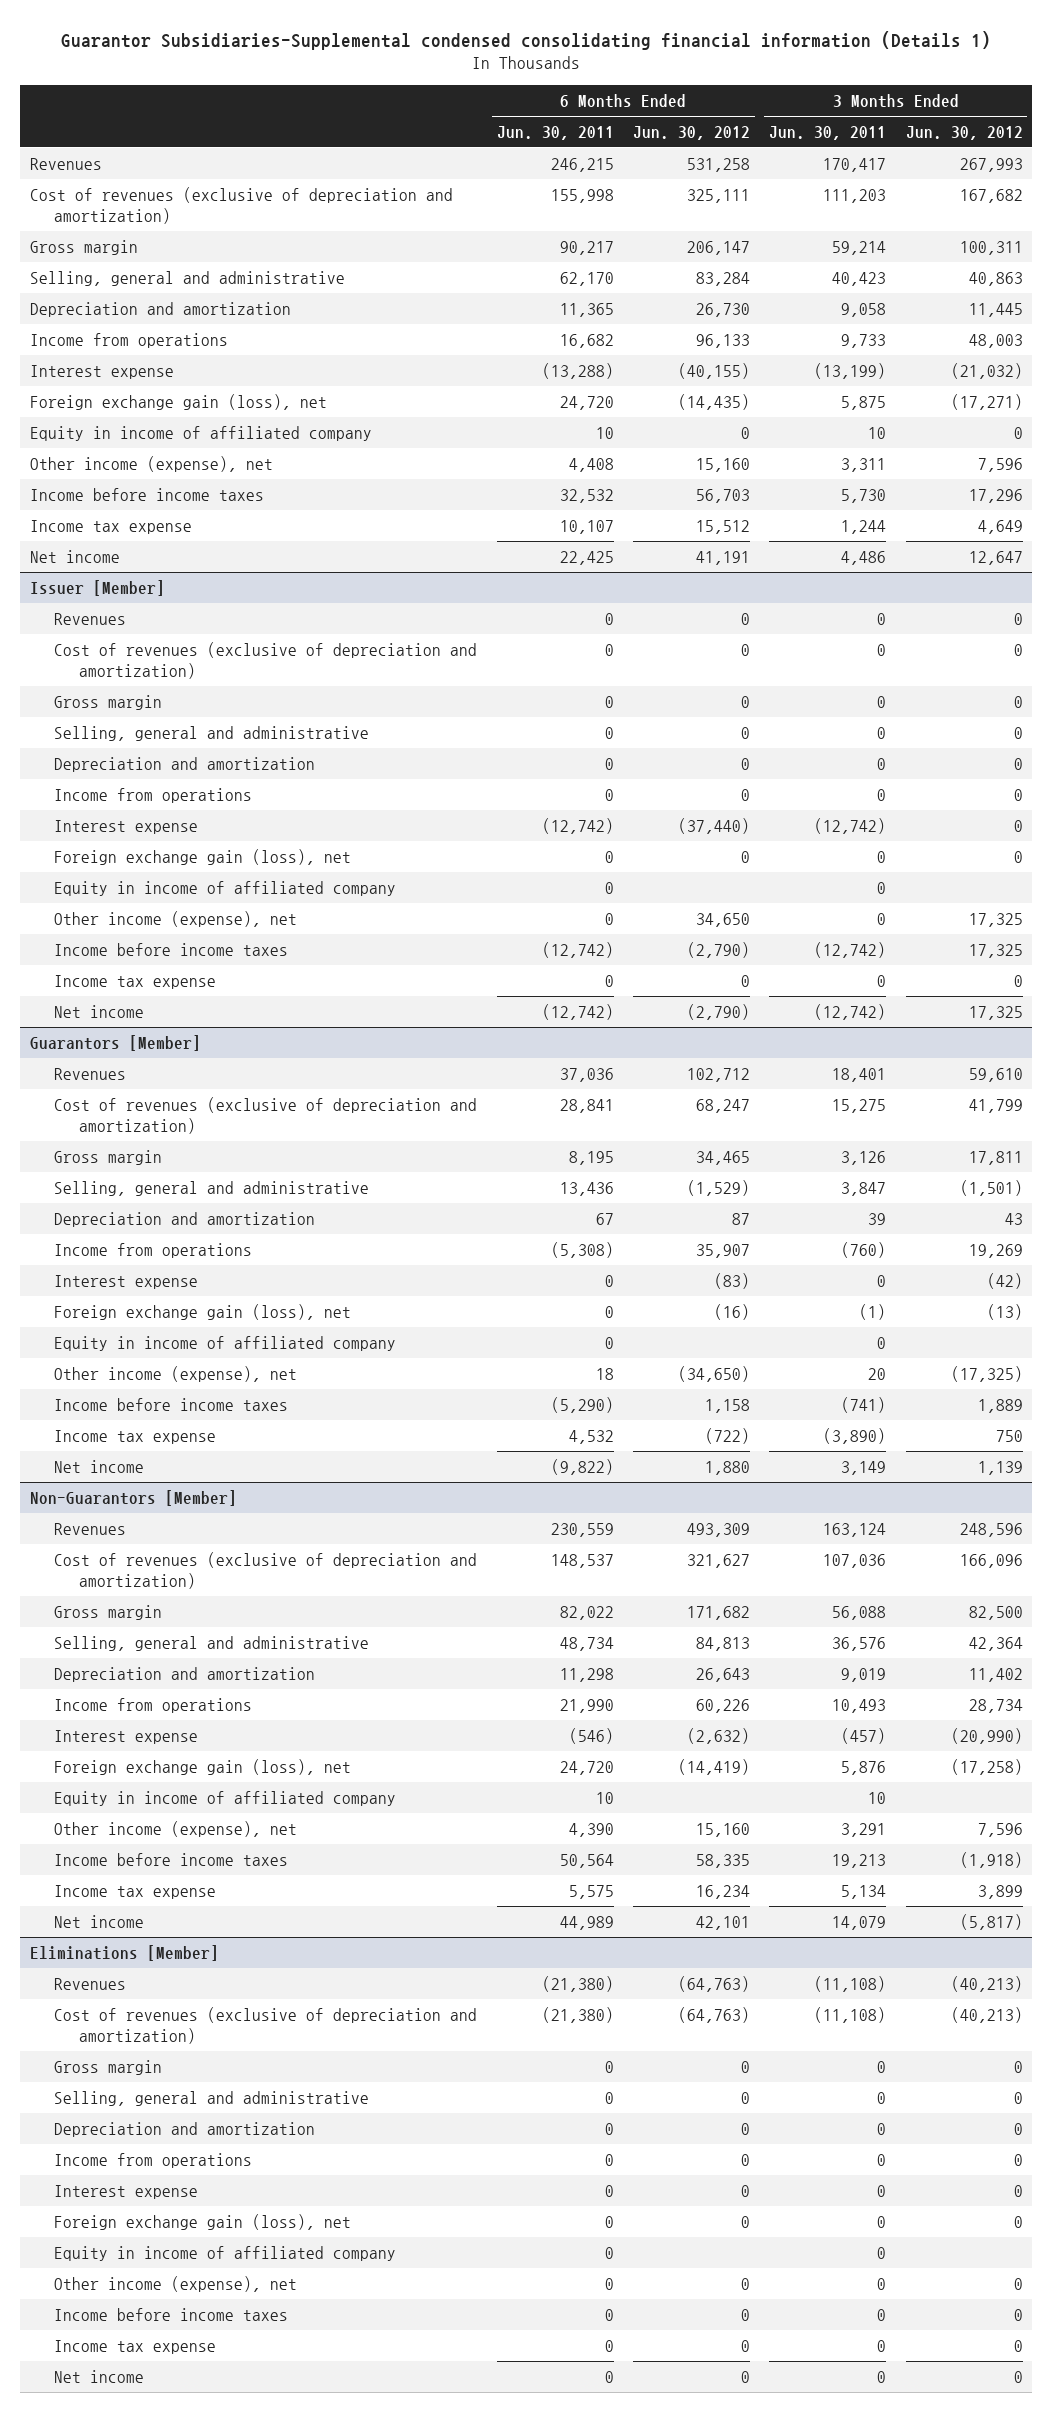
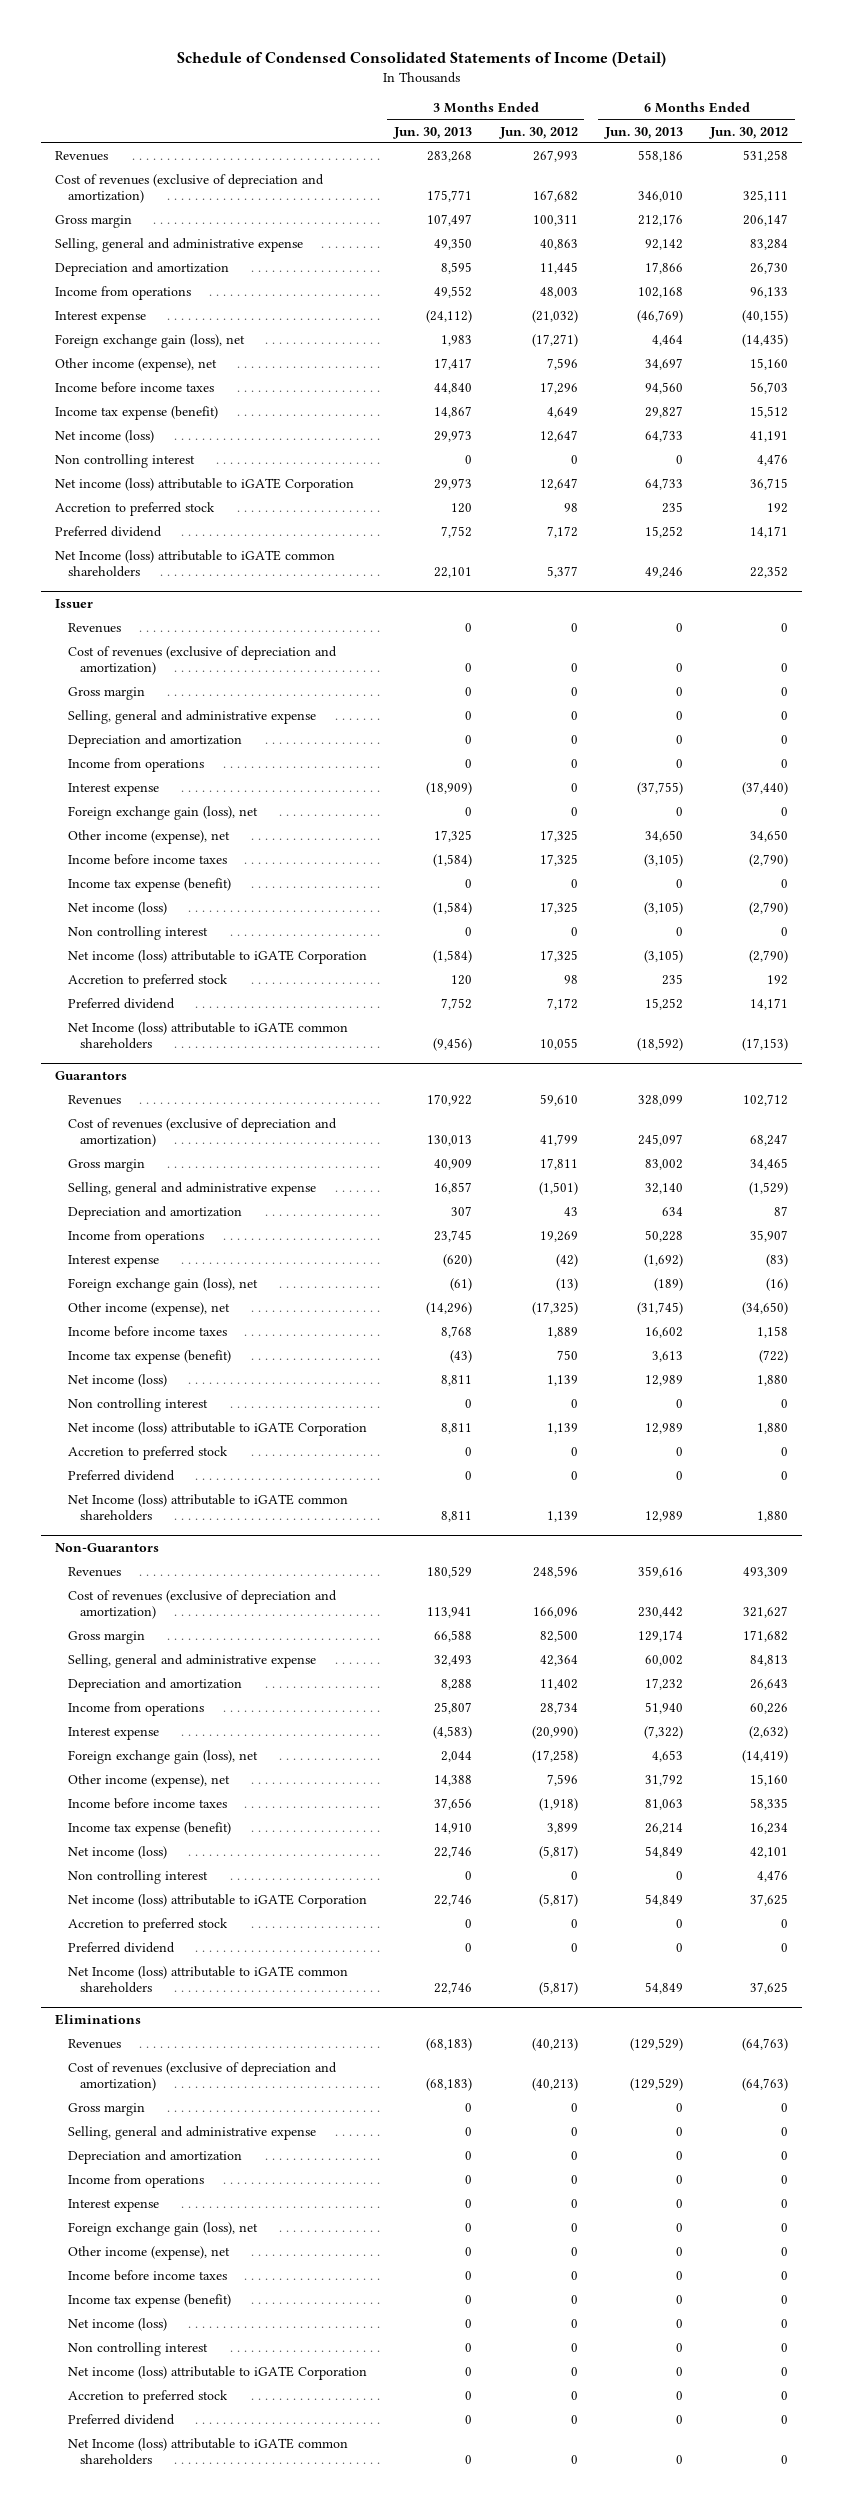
- Guarantor Subsidiaries-Supplemental condensed consolidating financial information (Details 1)
+ Schedule of Condensed Consolidated Statements of Income (Detail)
- | 6 Months Ended Jun. 30, 2011 | 6 Months Ended Jun. 30, 2012 | 3 Months Ended Jun. 30, 2011 | 3 Months Ended Jun. 30, 2012
+ | 3 Months Ended Jun. 30, 2013 | 3 Months Ended Jun. 30, 2012 | 6 Months Ended Jun. 30, 2013 | 6 Months Ended Jun. 30, 2012
- Selling, general and administrative | 62,170 | 83,284 | 40,423 | 40,863
+ Selling, general and administrative expense | 49,350 | 40,863 | 92,142 | 83,284
- Equity in income of affiliated company | 10 | 0 | 10 | 0
- Income tax expense | 10,107 | 15,512 | 1,244 | 4,649
- Net income | 22,425 | 41,191 | 4,486 | 12,647
- Issuer [Member]
+ Income tax expense (benefit) | 14,867 | 4,649 | 29,827 | 15,512
+ Net income (loss) | 29,973 | 12,647 | 64,733 | 41,191
+ Non controlling interest | 0 | 0 | 0 | 4,476
+ Net income (loss) attributable to iGATE Corporation | 29,973 | 12,647 | 64,733 | 36,715
+ Accretion to preferred stock | 120 | 98 | 235 | 192
+ Preferred dividend | 7,752 | 7,172 | 15,252 | 14,171
+ Net Income (loss) attributable to iGATE common shareholders | 22,101 | 5,377 | 49,246 | 22,352
+ Issuer
- Selling, general and administrative | 0 | 0 | 0 | 0
+ Selling, general and administrative expense | 0 | 0 | 0 | 0
- Equity in income of affiliated company | 0 | | 0 |
- Income tax expense | 0 | 0 | 0 | 0
- Net income | (12,742) | (2,790) | (12,742) | 17,325
- Guarantors [Member]
+ Income tax expense (benefit) | 0 | 0 | 0 | 0
+ Net income (loss) | (1,584) | 17,325 | (3,105) | (2,790)
+ Non controlling interest | 0 | 0 | 0 | 0
+ Net income (loss) attributable to iGATE Corporation | (1,584) | 17,325 | (3,105) | (2,790)
+ Accretion to preferred stock | 120 | 98 | 235 | 192
+ Preferred dividend | 7,752 | 7,172 | 15,252 | 14,171
+ Net Income (loss) attributable to iGATE common shareholders | (9,456) | 10,055 | (18,592) | (17,153)
+ Guarantors
- Selling, general and administrative | 13,436 | (1,529) | 3,847 | (1,501)
+ Selling, general and administrative expense | 16,857 | (1,501) | 32,140 | (1,529)
- Equity in income of affiliated company | 0 | | 0 |
- Income tax expense | 4,532 | (722) | (3,890) | 750
- Net income | (9,822) | 1,880 | 3,149 | 1,139
- Non-Guarantors [Member]
+ Income tax expense (benefit) | (43) | 750 | 3,613 | (722)
+ Net income (loss) | 8,811 | 1,139 | 12,989 | 1,880
+ Non controlling interest | 0 | 0 | 0 | 0
+ Net income (loss) attributable to iGATE Corporation | 8,811 | 1,139 | 12,989 | 1,880
+ Accretion to preferred stock | 0 | 0 | 0 | 0
+ Preferred dividend | 0 | 0 | 0 | 0
+ Net Income (loss) attributable to iGATE common shareholders | 8,811 | 1,139 | 12,989 | 1,880
+ Non-Guarantors
- Selling, general and administrative | 48,734 | 84,813 | 36,576 | 42,364
+ Selling, general and administrative expense | 32,493 | 42,364 | 60,002 | 84,813
- Equity in income of affiliated company | 10 | | 10 |
- Income tax expense | 5,575 | 16,234 | 5,134 | 3,899
- Net income | 44,989 | 42,101 | 14,079 | (5,817)
- Eliminations [Member]
+ Income tax expense (benefit) | 14,910 | 3,899 | 26,214 | 16,234
+ Net income (loss) | 22,746 | (5,817) | 54,849 | 42,101
+ Non controlling interest | 0 | 0 | 0 | 4,476
+ Net income (loss) attributable to iGATE Corporation | 22,746 | (5,817) | 54,849 | 37,625
+ Accretion to preferred stock | 0 | 0 | 0 | 0
+ Preferred dividend | 0 | 0 | 0 | 0
+ Net Income (loss) attributable to iGATE common shareholders | 22,746 | (5,817) | 54,849 | 37,625
+ Eliminations
- Selling, general and administrative | 0 | 0 | 0 | 0
+ Selling, general and administrative expense | 0 | 0 | 0 | 0
- Equity in income of affiliated company | 0 | | 0 |
- Income tax expense | 0 | 0 | 0 | 0
- Net income | 0 | 0 | 0 | 0
+ Income tax expense (benefit) | 0 | 0 | 0 | 0
+ Net income (loss) | 0 | 0 | 0 | 0
+ Non controlling interest | 0 | 0 | 0 | 0
+ Net income (loss) attributable to iGATE Corporation | 0 | 0 | 0 | 0
+ Accretion to preferred stock | 0 | 0 | 0 | 0
+ Preferred dividend | 0 | 0 | 0 | 0
+ Net Income (loss) attributable to iGATE common shareholders | 0 | 0 | 0 | 0

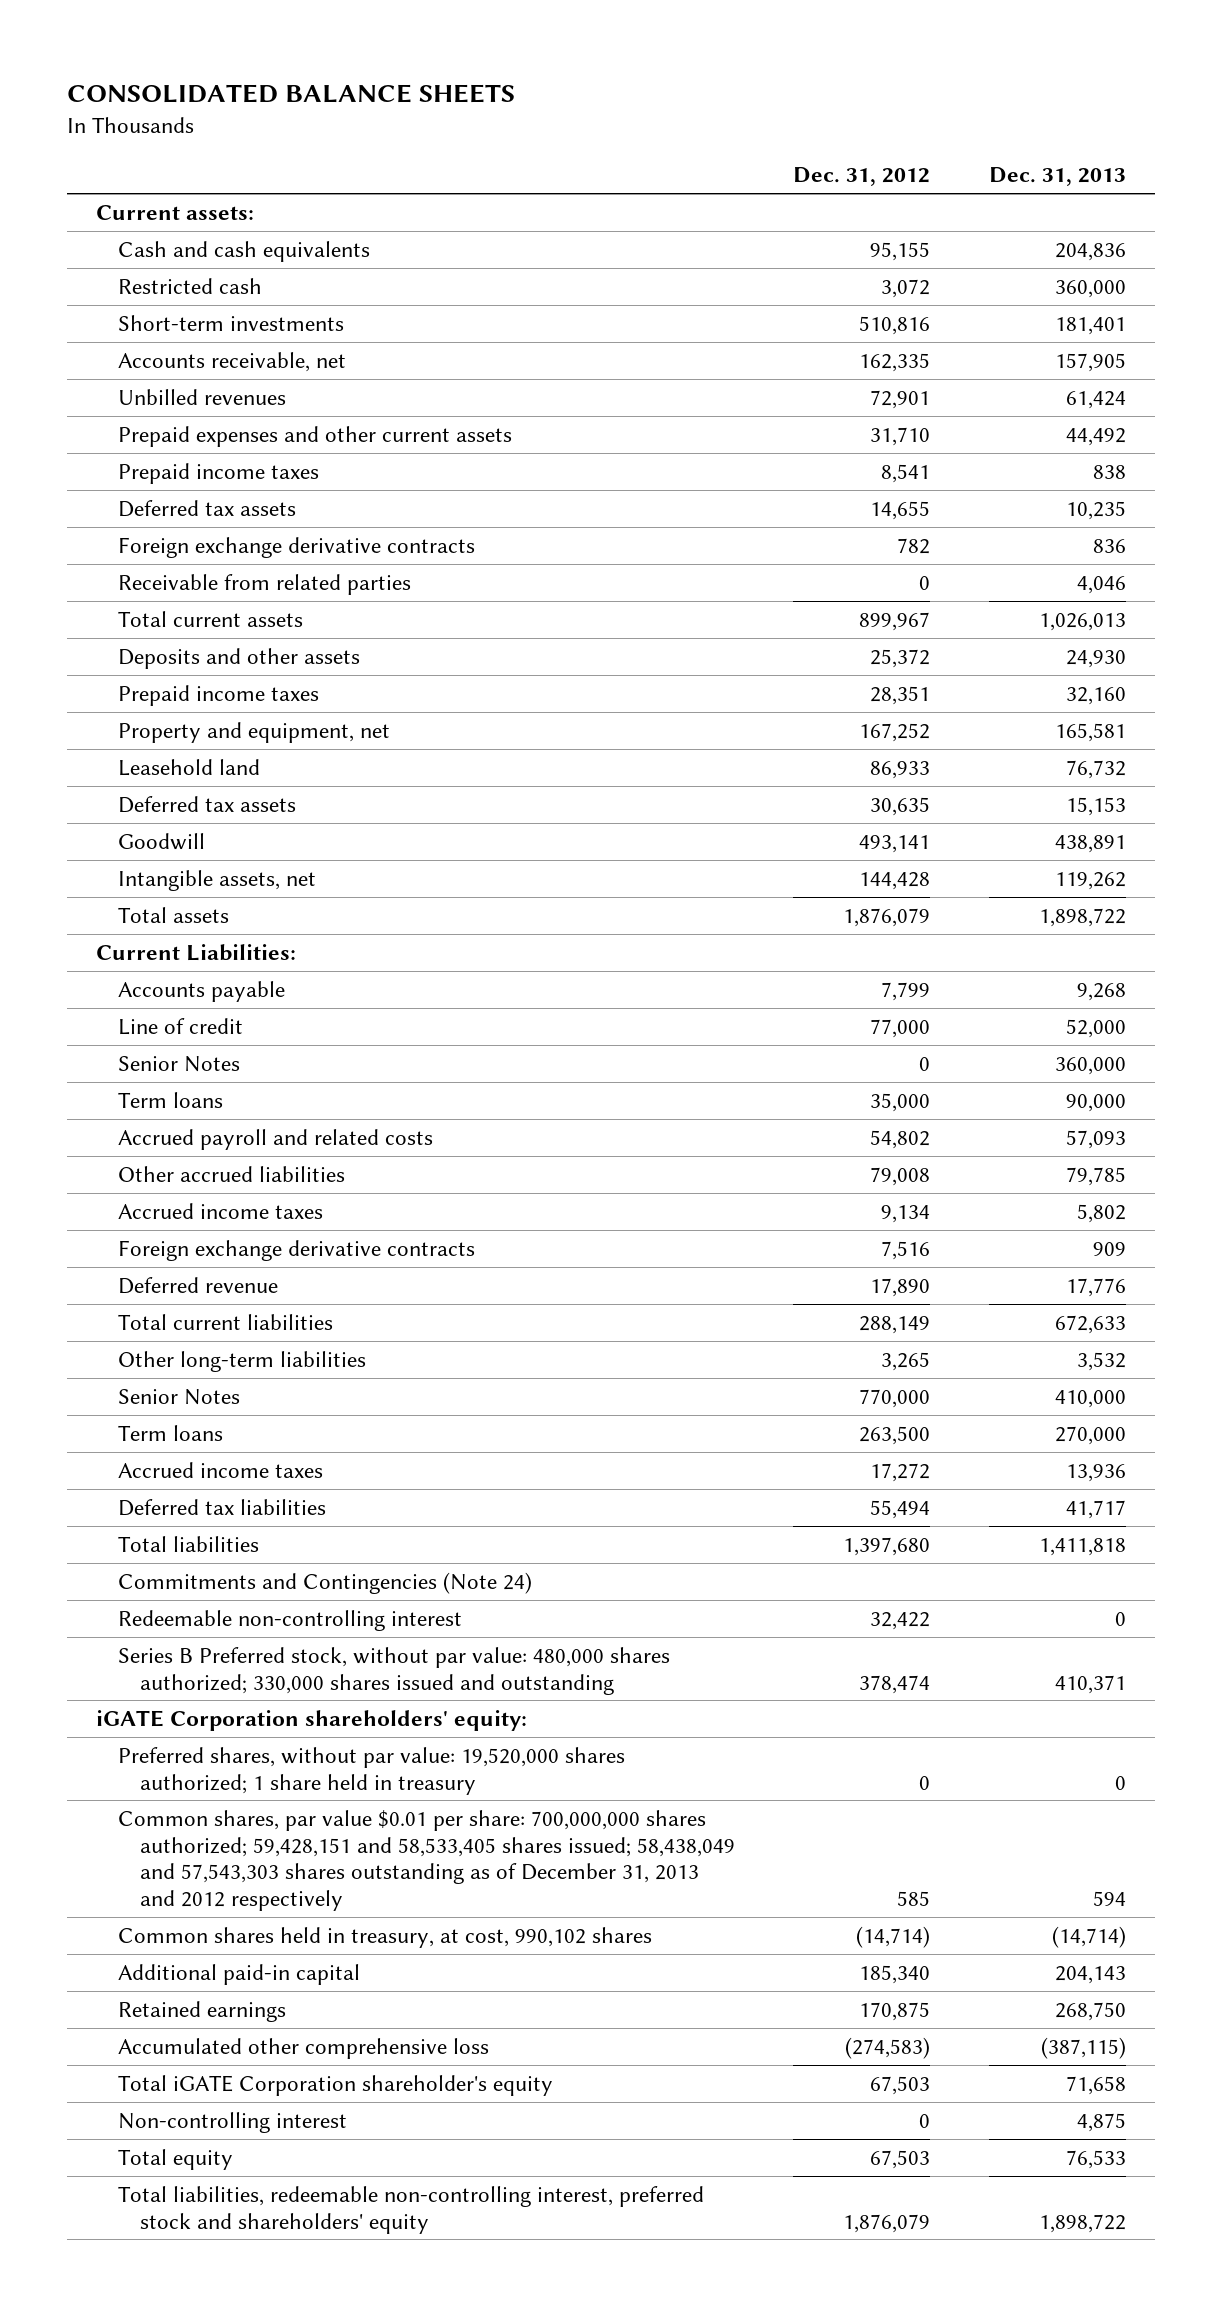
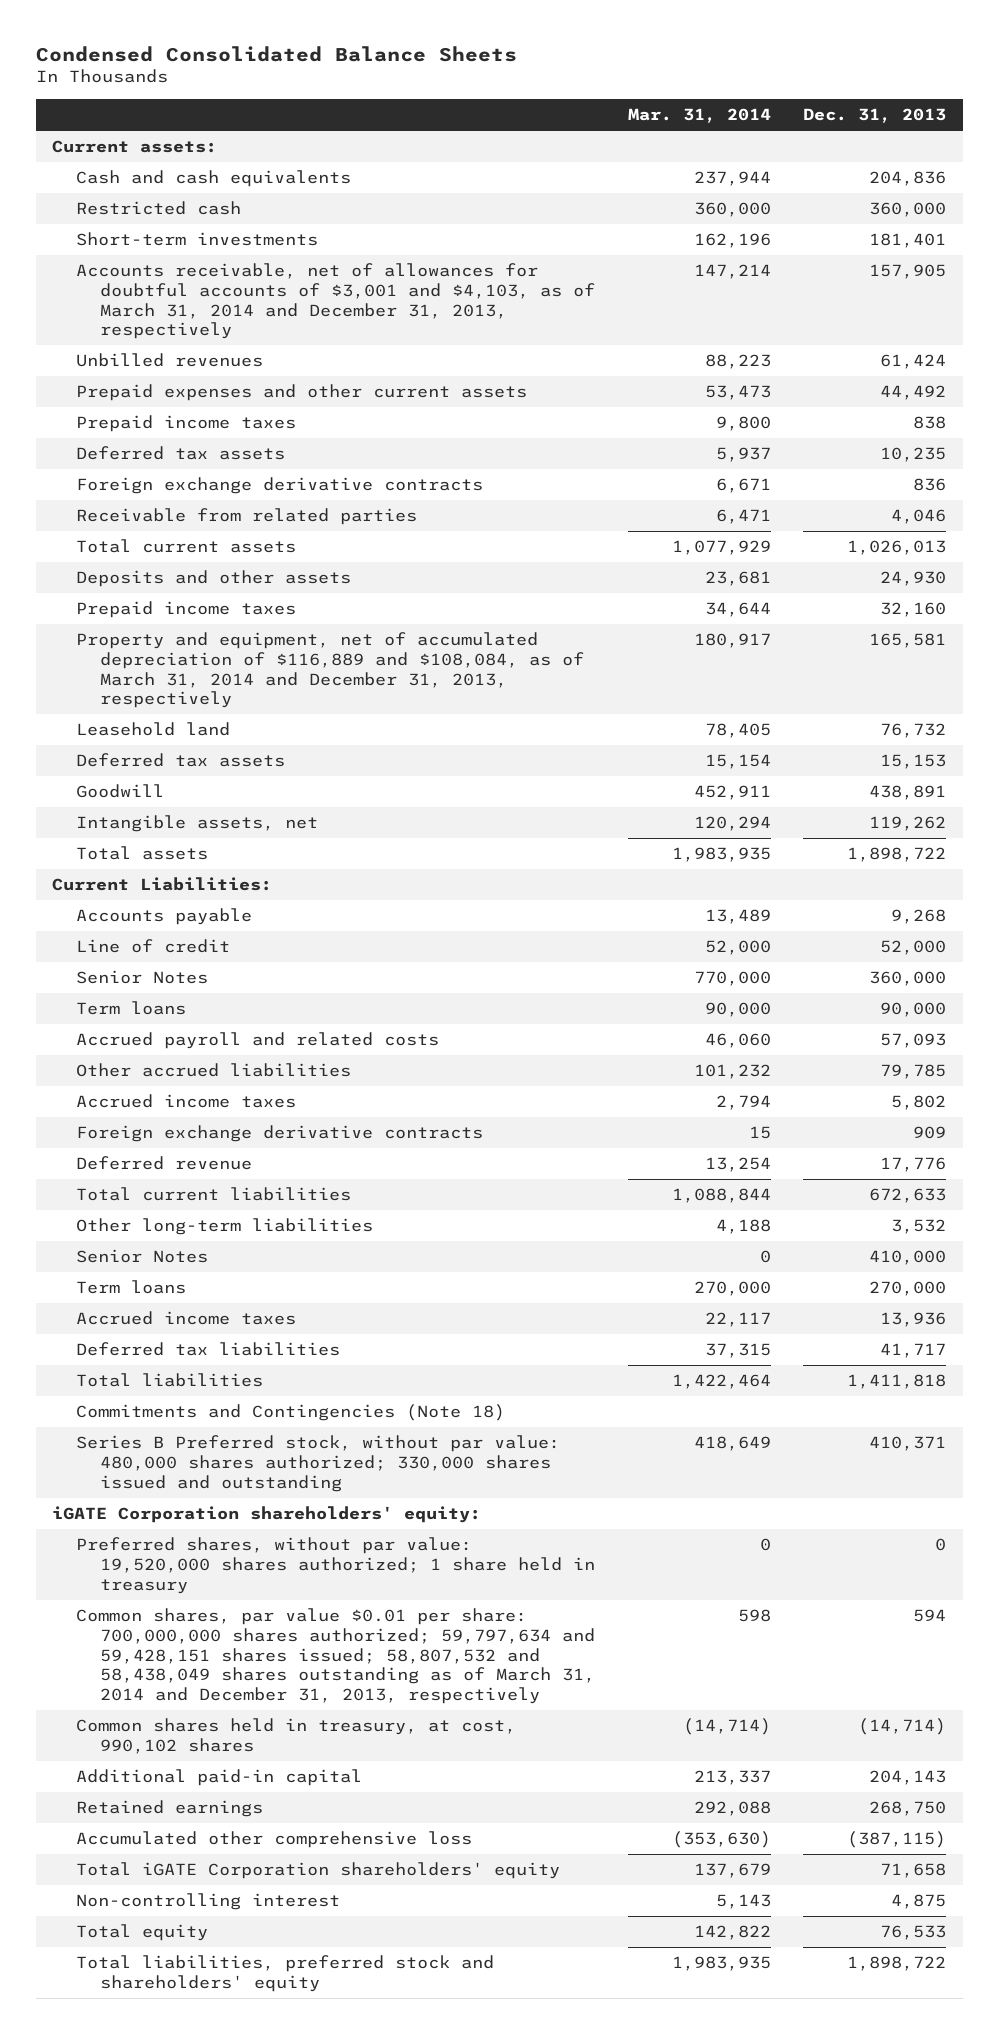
- CONSOLIDATED BALANCE SHEETS
+ Condensed Consolidated Balance Sheets
- | Dec. 31, 2012 | Dec. 31, 2013
+ | Mar. 31, 2014 | Dec. 31, 2013
- Accounts receivable, net | 162,335 | 157,905
+ Accounts receivable, net of allowances for doubtful accounts of $3,001 and $4,103, as of March 31, 2014 and December 31, 2013, respectively | 147,214 | 157,905
- Property and equipment, net | 167,252 | 165,581
+ Property and equipment, net of accumulated depreciation of $116,889 and $108,084, as of March 31, 2014 and December 31, 2013, respectively | 180,917 | 165,581
- Commitments and Contingencies (Note 24)
- Redeemable non-controlling interest | 32,422 | 0
+ Commitments and Contingencies (Note 18)
- Common shares, par value $0.01 per share: 700,000,000 shares authorized; 59,428,151 and 58,533,405 shares issued; 58,438,049 and 57,543,303 shares outstanding as of December 31, 2013 and 2012 respectively | 585 | 594
+ Common shares, par value $0.01 per share: 700,000,000 shares authorized; 59,797,634 and 59,428,151 shares issued; 58,807,532 and 58,438,049 shares outstanding as of March 31, 2014 and December 31, 2013, respectively | 598 | 594
- Total iGATE Corporation shareholder's equity | 67,503 | 71,658
+ Total iGATE Corporation shareholders' equity | 137,679 | 71,658
- Total liabilities, redeemable non-controlling interest, preferred stock and shareholders' equity | 1,876,079 | 1,898,722
+ Total liabilities, preferred stock and shareholders' equity | 1,983,935 | 1,898,722

